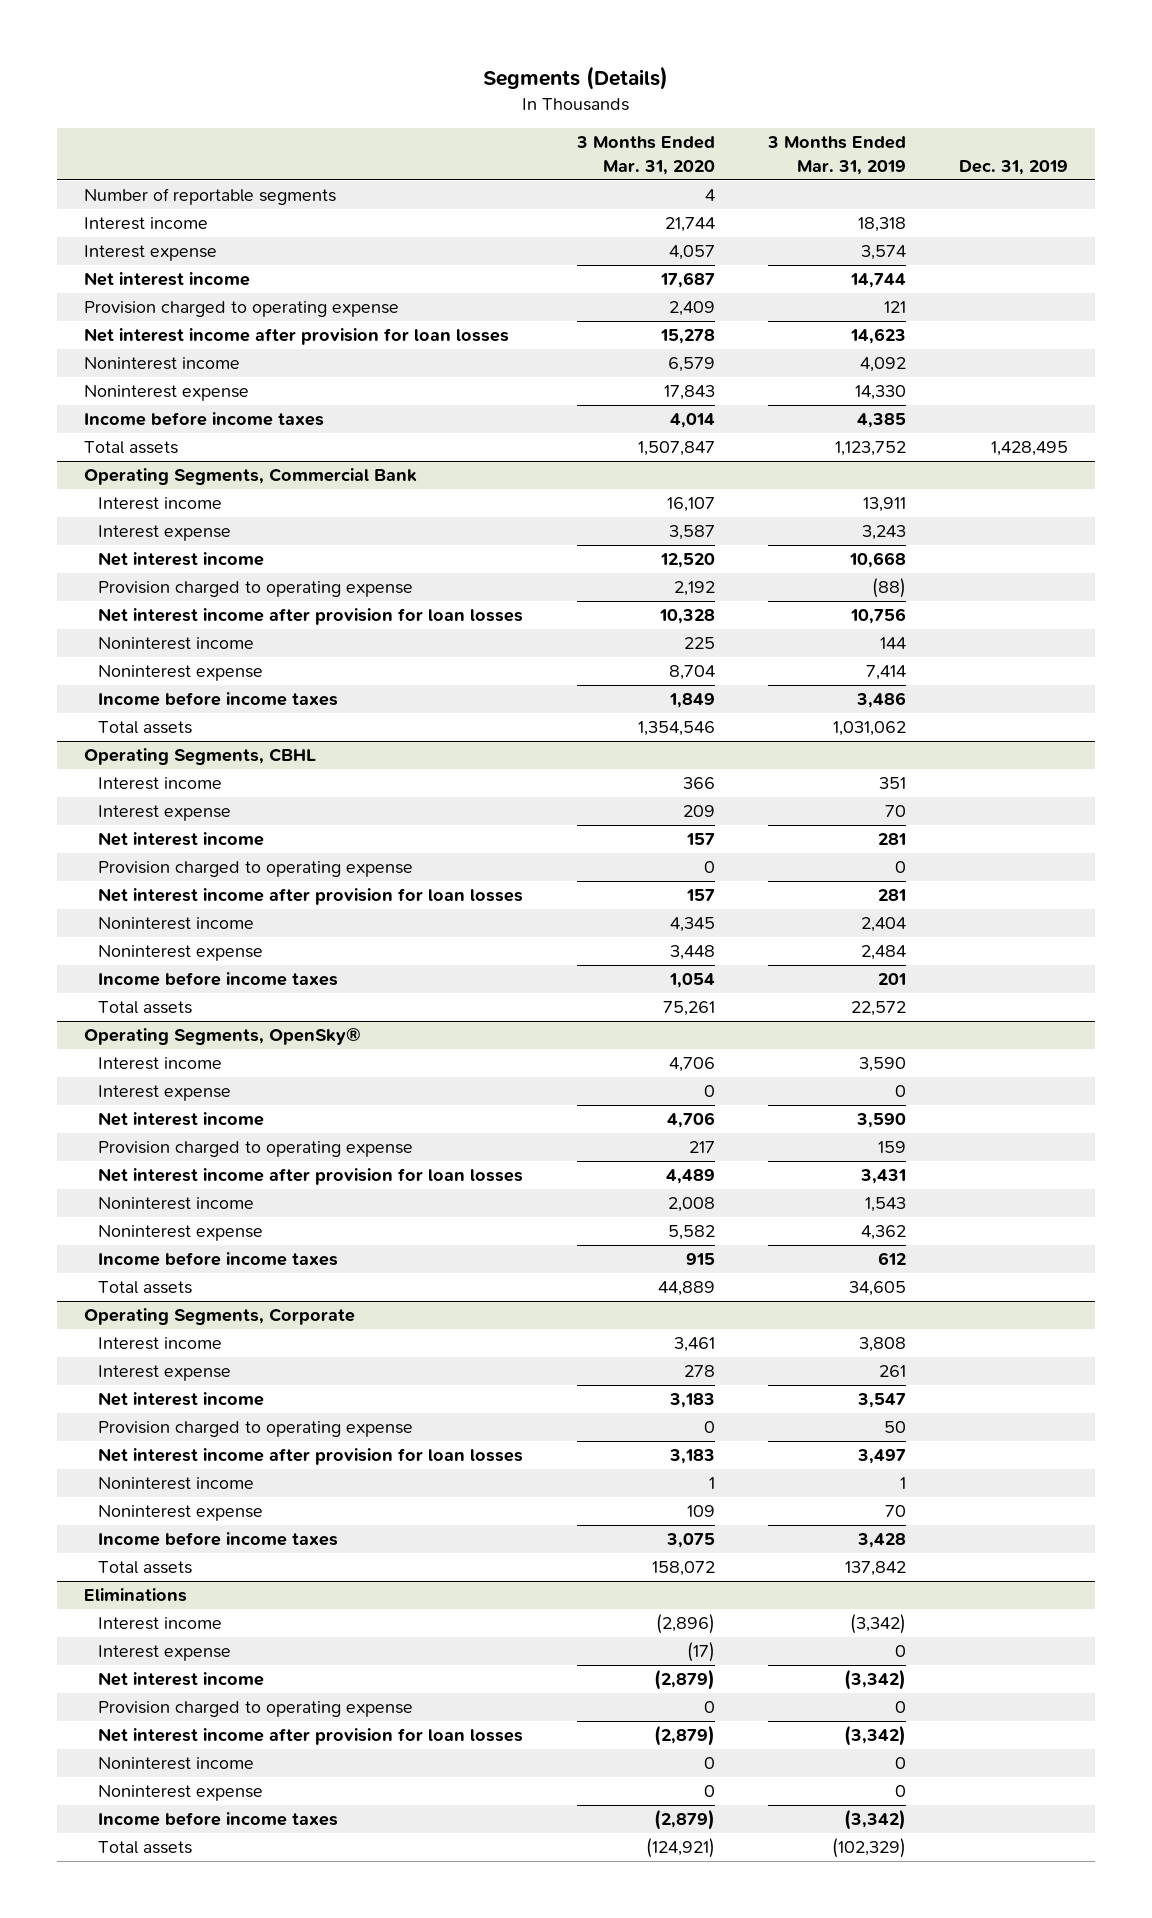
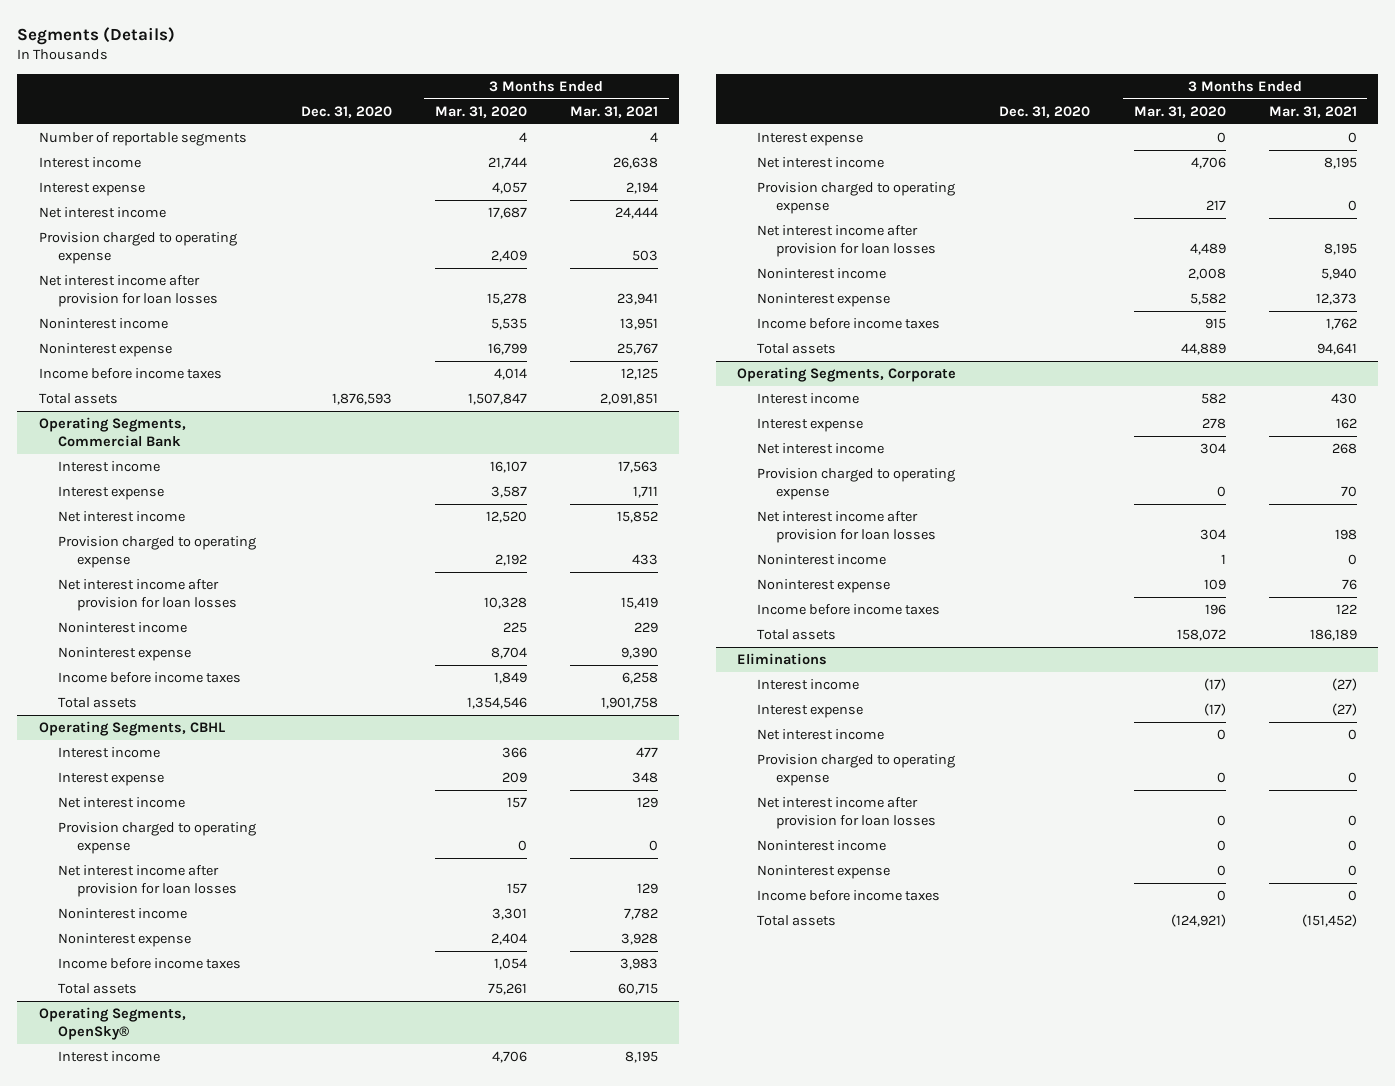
- | 3 Months Ended Mar. 31, 2020 | 3 Months Ended Mar. 31, 2019 | Dec. 31, 2019
+ | Dec. 31, 2020 | 3 Months Ended Mar. 31, 2020 | 3 Months Ended Mar. 31, 2021
- Noninterest income | 6,579 | 4,092 |
- Noninterest expense | 17,843 | 14,330 |
+ Noninterest income | | 5,535 | 13,951
+ Noninterest expense | | 16,799 | 25,767
@ Operating Segments, CBHL
- Noninterest income | 4,345 | 2,404 |
- Noninterest expense | 3,448 | 2,484 |
+ Noninterest income | | 3,301 | 7,782
+ Noninterest expense | | 2,404 | 3,928
@ Operating Segments, Corporate
- Interest income | 3,461 | 3,808 |
+ Interest income | | 582 | 430
- Net interest income | 3,183 | 3,547 |
+ Net interest income | | 304 | 268
- Net interest income after provision for loan losses | 3,183 | 3,497 |
+ Net interest income after provision for loan losses | | 304 | 198
- Income before income taxes | 3,075 | 3,428 |
+ Income before income taxes | | 196 | 122
@ Eliminations
- Interest income | (2,896) | (3,342) |
+ Interest income | | (17) | (27)
- Net interest income | (2,879) | (3,342) |
+ Net interest income | | 0 | 0
- Net interest income after provision for loan losses | (2,879) | (3,342) |
+ Net interest income after provision for loan losses | | 0 | 0
- Income before income taxes | (2,879) | (3,342) |
+ Income before income taxes | | 0 | 0

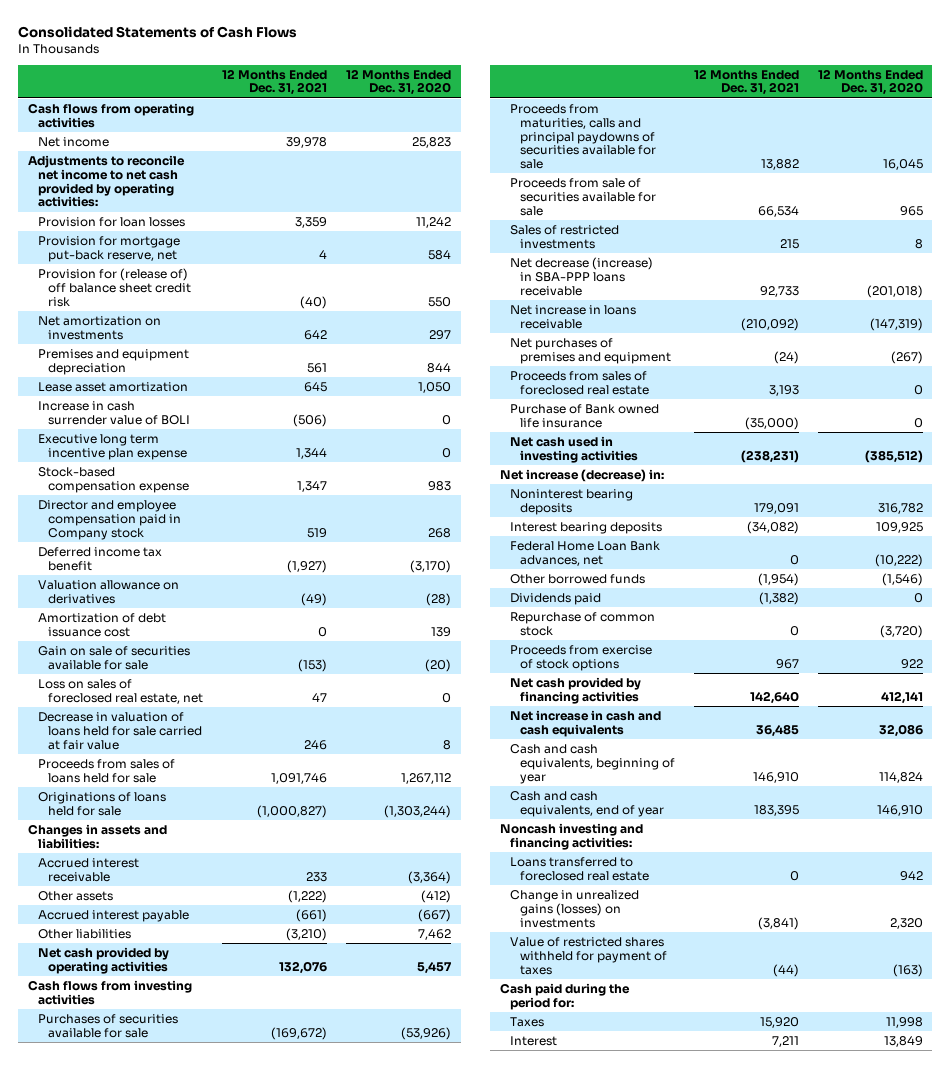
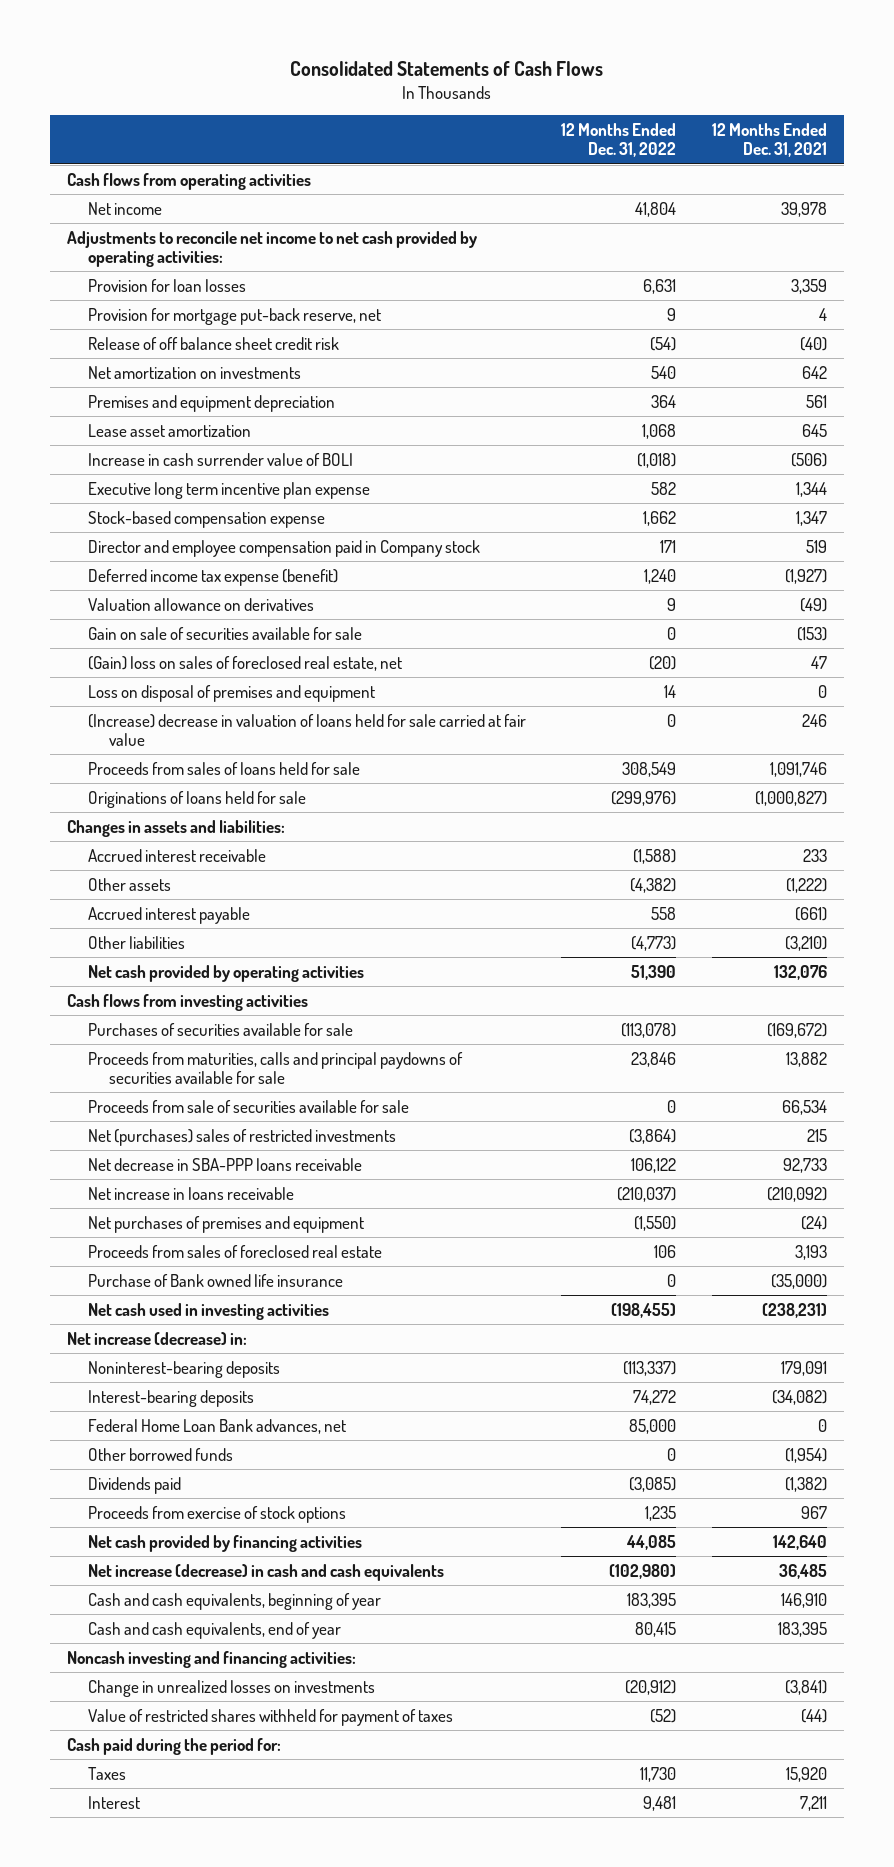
- | 12 Months Ended Dec. 31, 2021 | 12 Months Ended Dec. 31, 2020
+ | 12 Months Ended Dec. 31, 2022 | 12 Months Ended Dec. 31, 2021
- Provision for (release of) off balance sheet credit risk | (40) | 550
+ Release of off balance sheet credit risk | (54) | (40)
- Deferred income tax benefit | (1,927) | (3,170)
+ Deferred income tax expense (benefit) | 1,240 | (1,927)
- Amortization of debt issuance cost | 0 | 139
- Loss on sales of foreclosed real estate, net | 47 | 0
- Decrease in valuation of loans held for sale carried at fair value | 246 | 8
+ (Gain) loss on sales of foreclosed real estate, net | (20) | 47
+ Loss on disposal of premises and equipment | 14 | 0
+ (Increase) decrease in valuation of loans held for sale carried at fair value | 0 | 246
- Sales of restricted investments | 215 | 8
- Net decrease (increase) in SBA-PPP loans receivable | 92,733 | (201,018)
+ Net (purchases) sales of restricted investments | (3,864) | 215
+ Net decrease in SBA-PPP loans receivable | 106,122 | 92,733
- Noninterest bearing deposits | 179,091 | 316,782
- Interest bearing deposits | (34,082) | 109,925
+ Noninterest-bearing deposits | (113,337) | 179,091
+ Interest-bearing deposits | 74,272 | (34,082)
- Repurchase of common stock | 0 | (3,720)
- Net increase in cash and cash equivalents | 36,485 | 32,086
+ Net increase (decrease) in cash and cash equivalents | (102,980) | 36,485
- Loans transferred to foreclosed real estate | 0 | 942
- Change in unrealized gains (losses) on investments | (3,841) | 2,320
+ Change in unrealized losses on investments | (20,912) | (3,841)

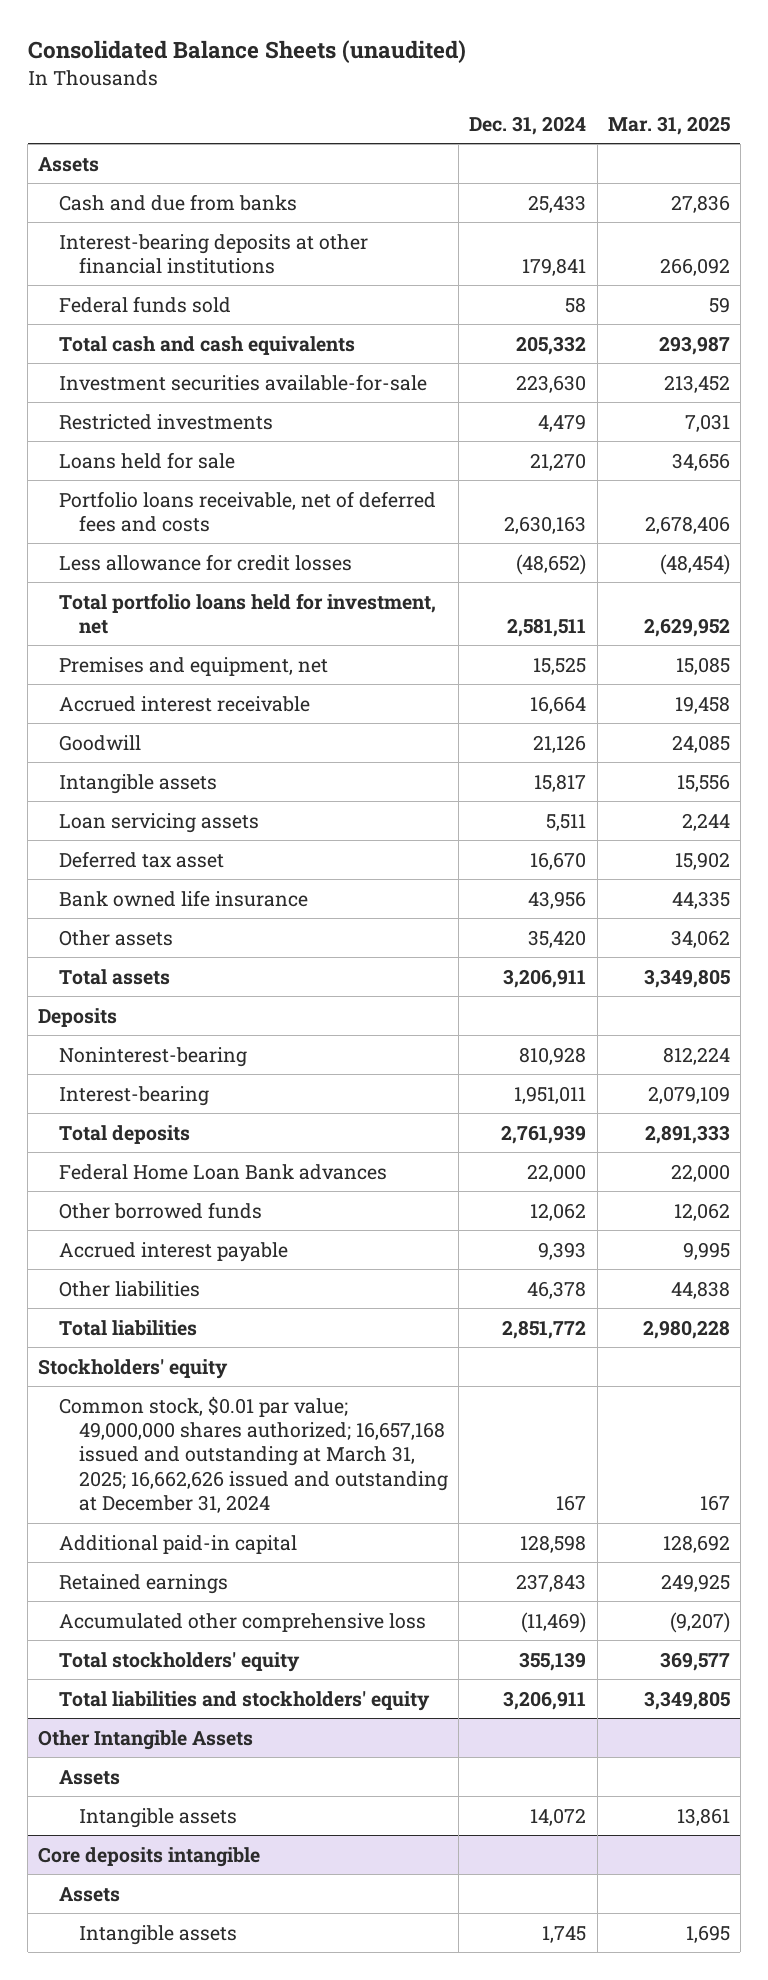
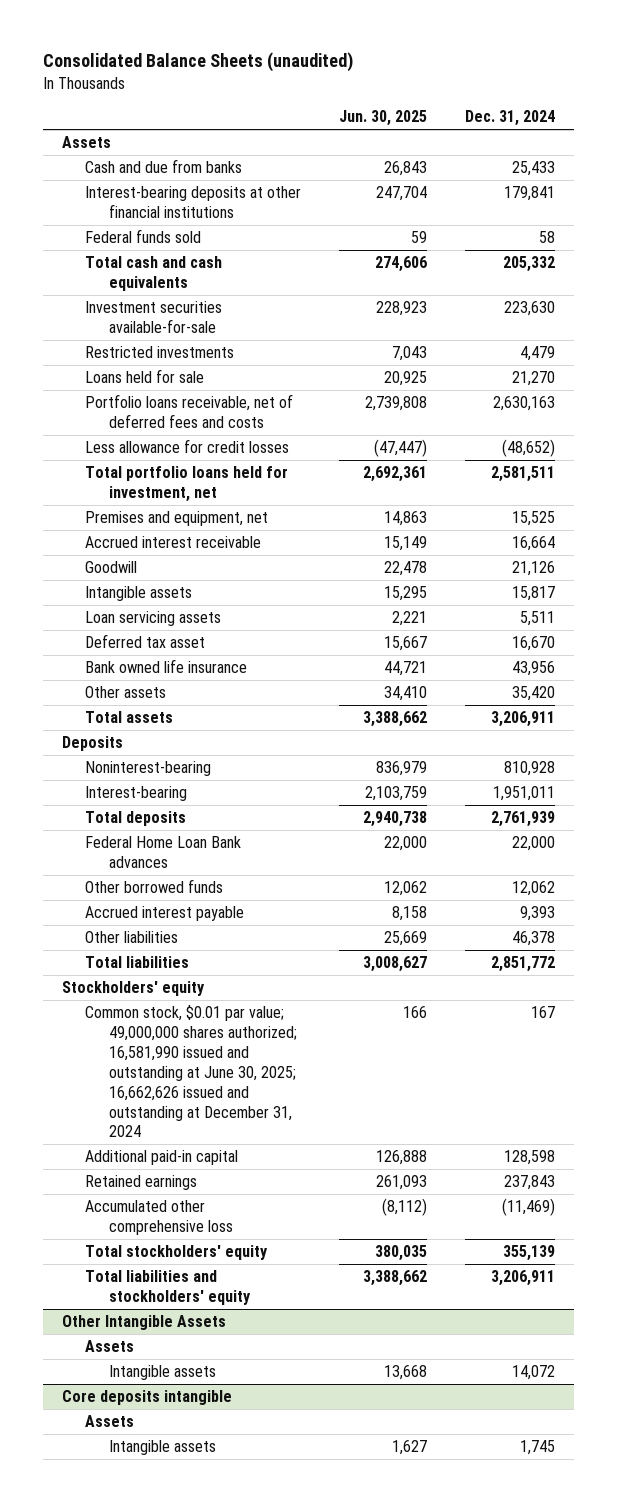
- | Dec. 31, 2024 | Mar. 31, 2025
+ | Jun. 30, 2025 | Dec. 31, 2024
- Common stock, $0.01 par value; 49,000,000 shares authorized; 16,657,168 issued and outstanding at March 31, 2025; 16,662,626 issued and outstanding at December 31, 2024 | 167 | 167
+ Common stock, $0.01 par value; 49,000,000 shares authorized; 16,581,990 issued and outstanding at June 30, 2025; 16,662,626 issued and outstanding at December 31, 2024 | 166 | 167

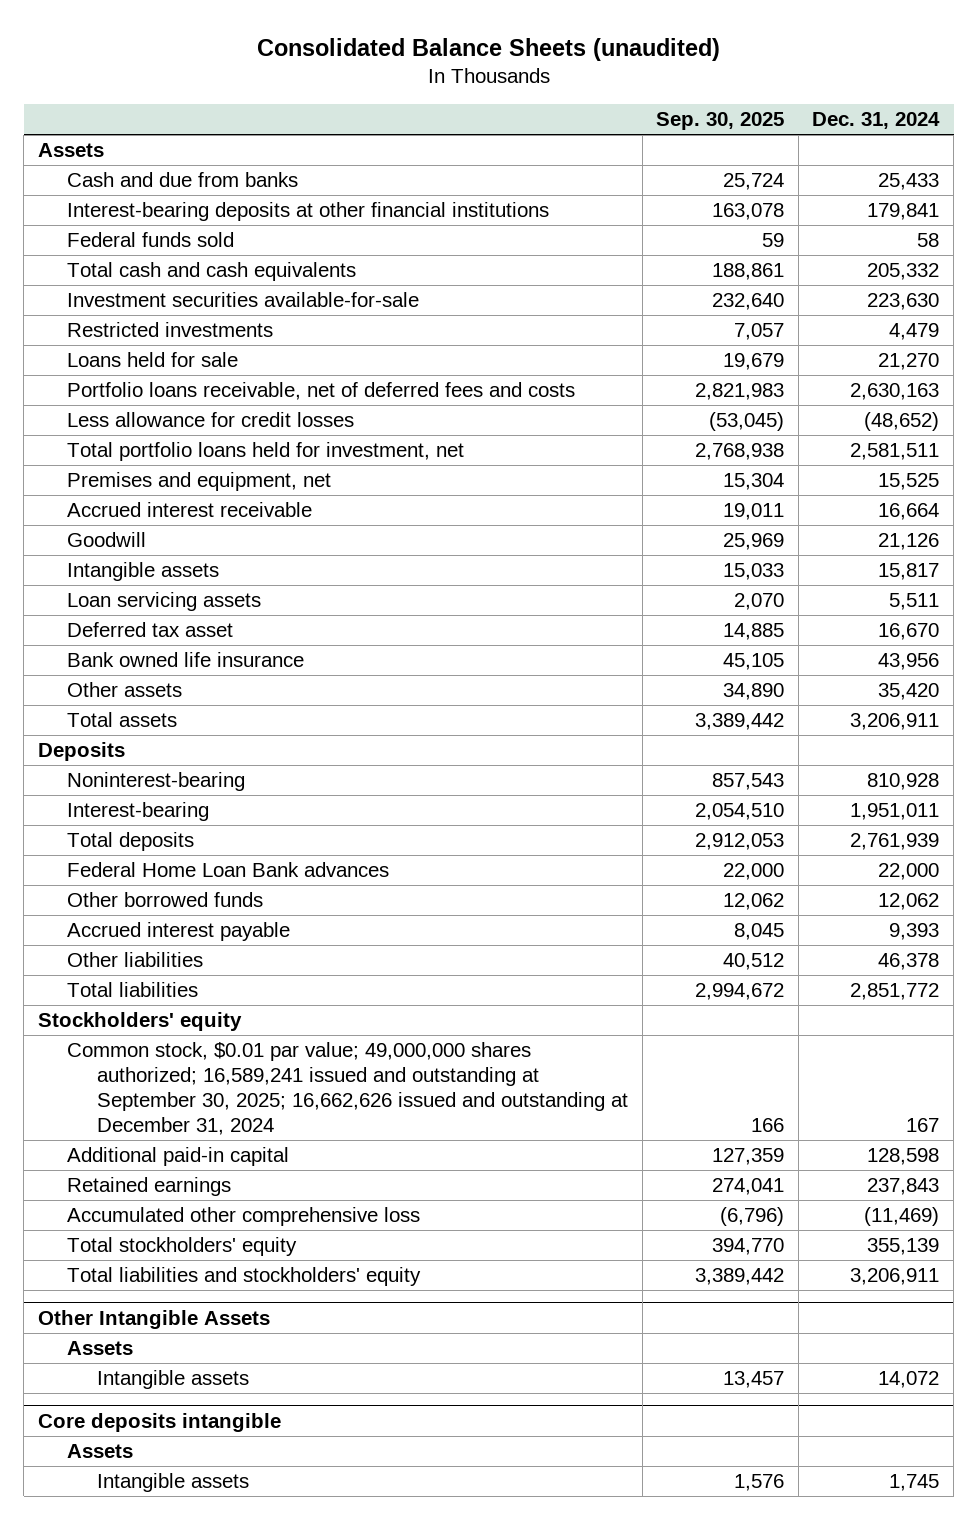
- | Jun. 30, 2025 | Dec. 31, 2024
+ | Sep. 30, 2025 | Dec. 31, 2024
- Common stock, $0.01 par value; 49,000,000 shares authorized; 16,581,990 issued and outstanding at June 30, 2025; 16,662,626 issued and outstanding at December 31, 2024 | 166 | 167
+ Common stock, $0.01 par value; 49,000,000 shares authorized; 16,589,241 issued and outstanding at September 30, 2025; 16,662,626 issued and outstanding at December 31, 2024 | 166 | 167

